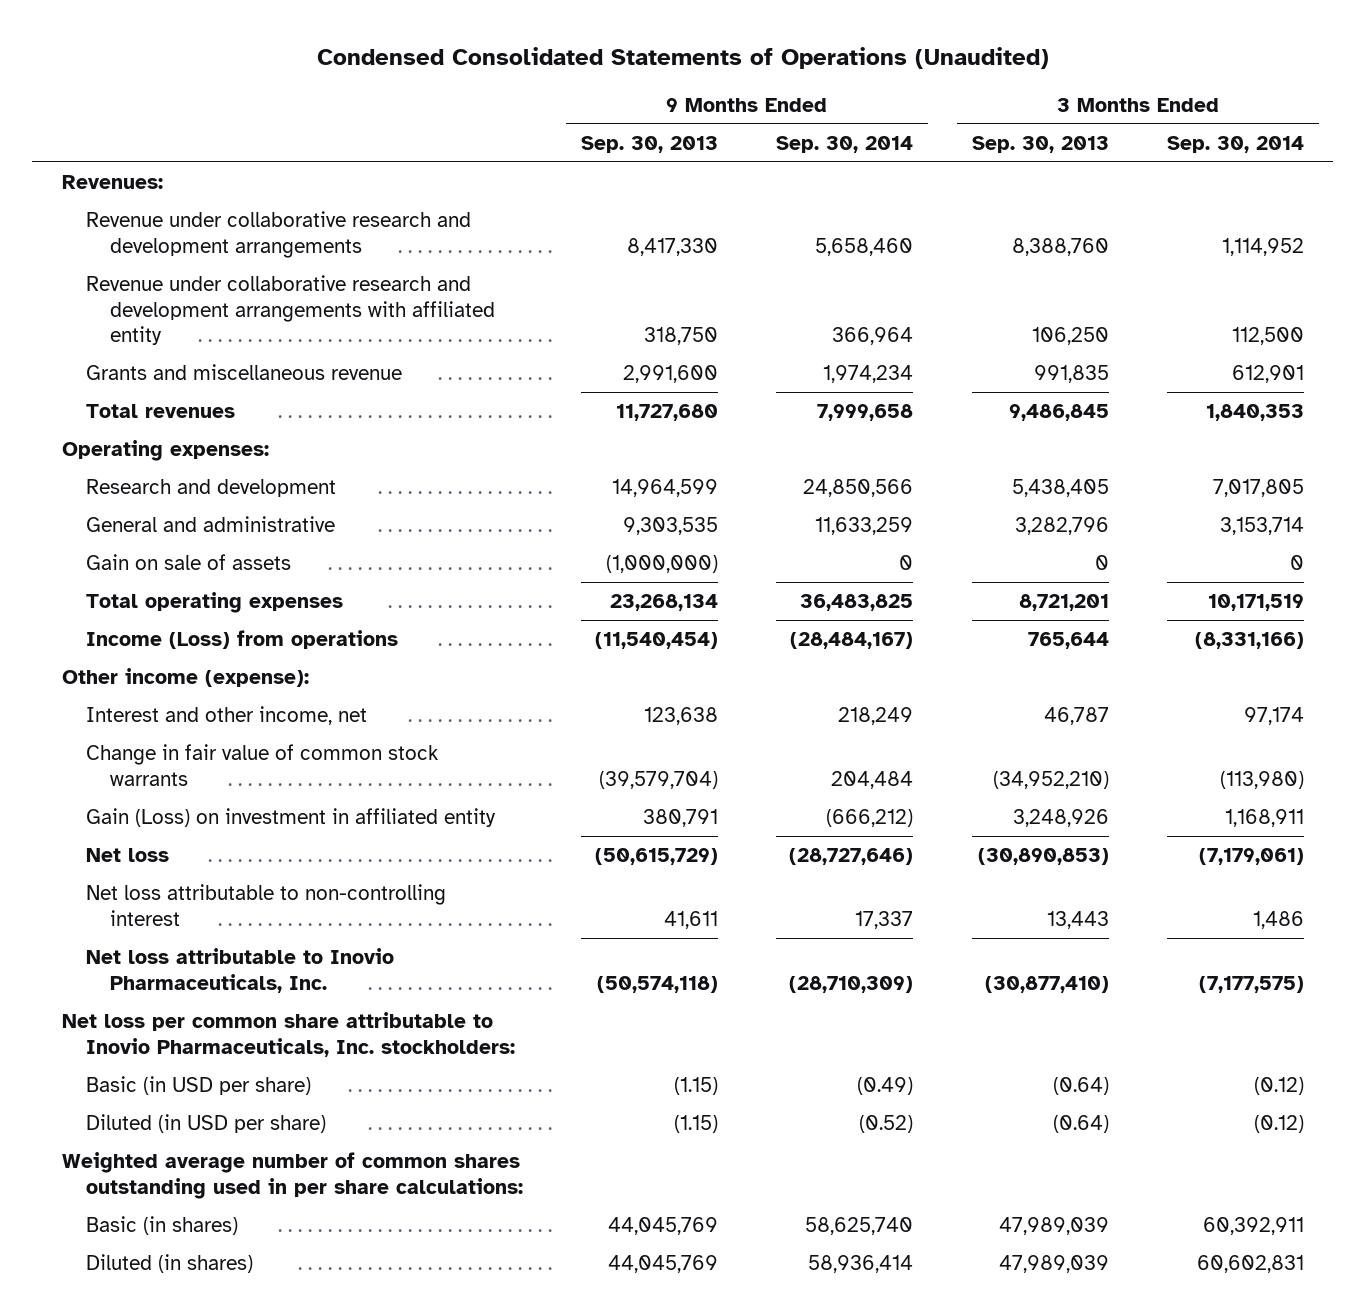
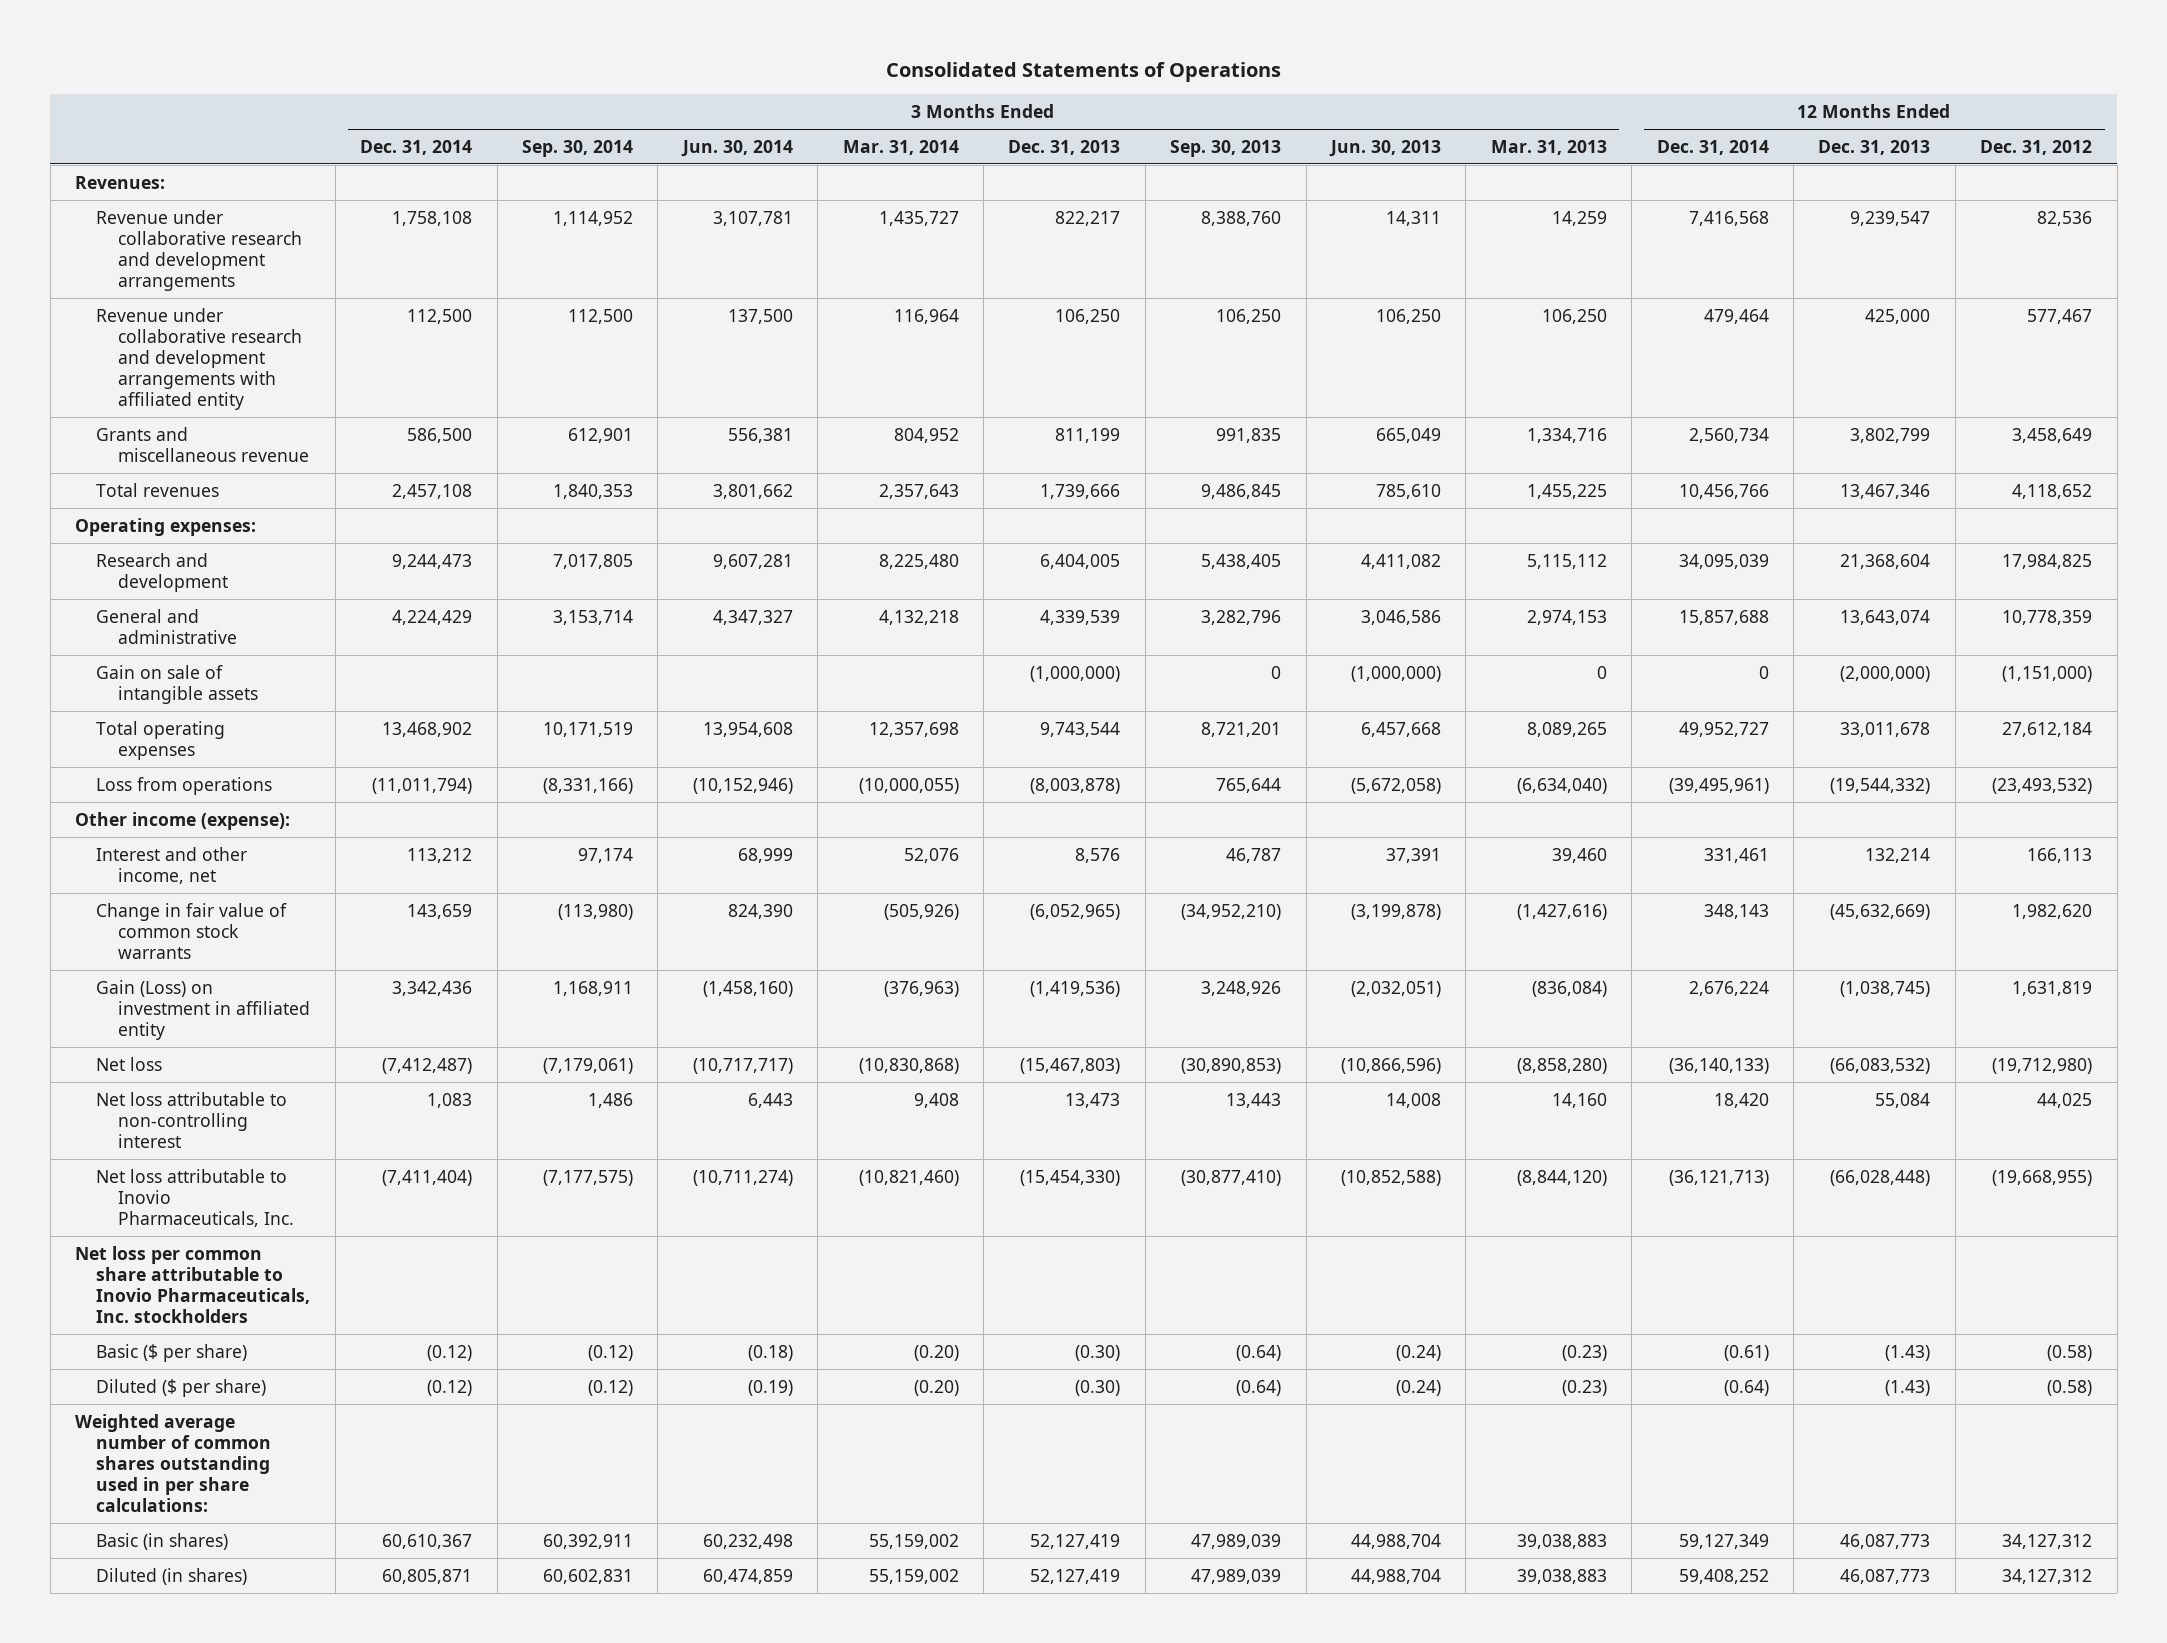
- Condensed Consolidated Statements of Operations (Unaudited)
+ Consolidated Statements of Operations
- | 9 Months Ended Sep. 30, 2013 | 9 Months Ended Sep. 30, 2014 | 3 Months Ended Sep. 30, 2013 | 3 Months Ended Sep. 30, 2014
+ | 3 Months Ended Dec. 31, 2014 | 3 Months Ended Sep. 30, 2014 | 3 Months Ended Jun. 30, 2014 | 3 Months Ended Mar. 31, 2014 | 3 Months Ended Dec. 31, 2013 | 3 Months Ended Sep. 30, 2013 | 3 Months Ended Jun. 30, 2013 | 3 Months Ended Mar. 31, 2013 | 12 Months Ended Dec. 31, 2014 | 12 Months Ended Dec. 31, 2013 | 12 Months Ended Dec. 31, 2012
- Gain on sale of assets | (1,000,000) | 0 | 0 | 0
+ Gain on sale of intangible assets | | | | | (1,000,000) | 0 | (1,000,000) | 0 | 0 | (2,000,000) | (1,151,000)
- Income (Loss) from operations | (11,540,454) | (28,484,167) | 765,644 | (8,331,166)
+ Loss from operations | (11,011,794) | (8,331,166) | (10,152,946) | (10,000,055) | (8,003,878) | 765,644 | (5,672,058) | (6,634,040) | (39,495,961) | (19,544,332) | (23,493,532)
- Net loss per common share attributable to Inovio Pharmaceuticals, Inc. stockholders:
- Basic (in USD per share) | (1.15) | (0.49) | (0.64) | (0.12)
- Diluted (in USD per share) | (1.15) | (0.52) | (0.64) | (0.12)
+ Net loss per common share attributable to Inovio Pharmaceuticals, Inc. stockholders
+ Basic ($ per share) | (0.12) | (0.12) | (0.18) | (0.20) | (0.30) | (0.64) | (0.24) | (0.23) | (0.61) | (1.43) | (0.58)
+ Diluted ($ per share) | (0.12) | (0.12) | (0.19) | (0.20) | (0.30) | (0.64) | (0.24) | (0.23) | (0.64) | (1.43) | (0.58)

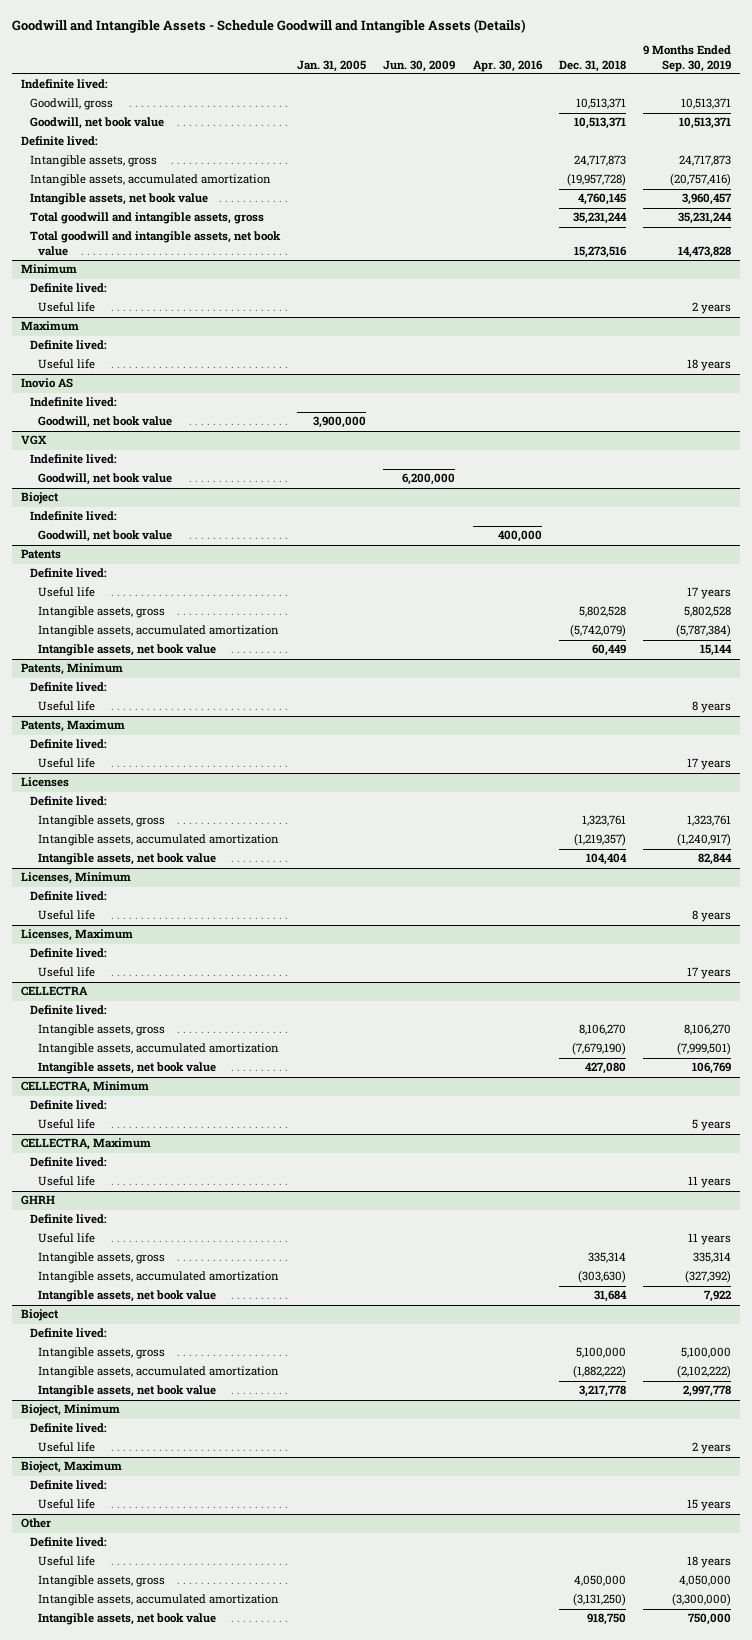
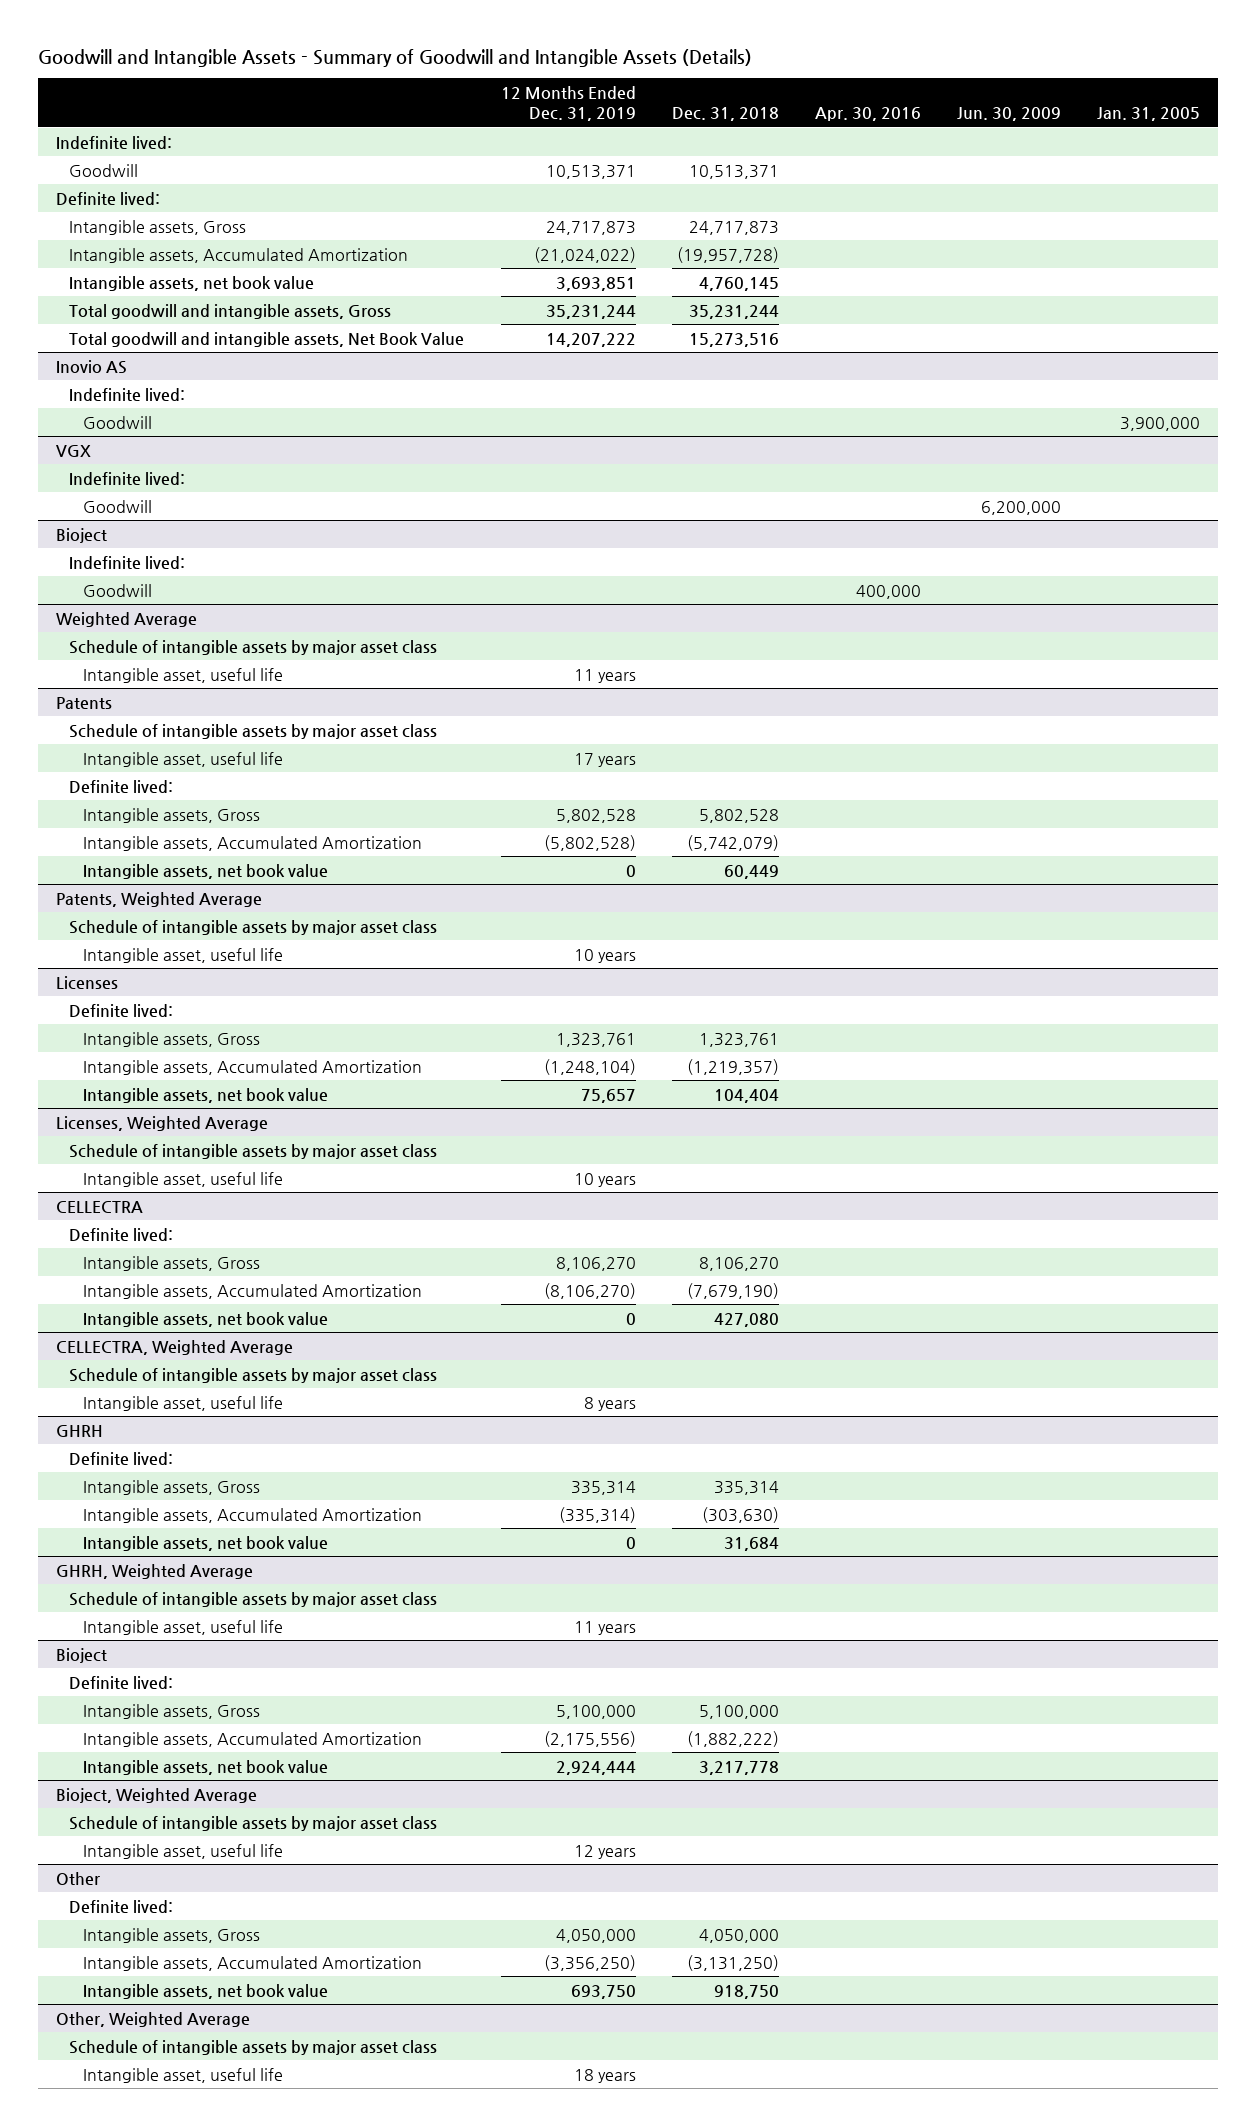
- Goodwill and Intangible Assets - Schedule Goodwill and Intangible Assets (Details)
+ Goodwill and Intangible Assets - Summary of Goodwill and Intangible Assets (Details)
- | Jan. 31, 2005 | Jun. 30, 2009 | Apr. 30, 2016 | Dec. 31, 2018 | 9 Months Ended Sep. 30, 2019
+ | 12 Months Ended Dec. 31, 2019 | Dec. 31, 2018 | Apr. 30, 2016 | Jun. 30, 2009 | Jan. 31, 2005
- Goodwill, gross | | | | 10,513,371 | 10,513,371
- Goodwill, net book value | | | | 10,513,371 | 10,513,371
+ Goodwill | 10,513,371 | 10,513,371 | | |
- Intangible assets, gross | | | | 24,717,873 | 24,717,873
- Intangible assets, accumulated amortization | | | | (19,957,728) | (20,757,416)
+ Intangible assets, Gross | 24,717,873 | 24,717,873 | | |
+ Intangible assets, Accumulated Amortization | (21,024,022) | (19,957,728) | | |
- Total goodwill and intangible assets, gross | | | | 35,231,244 | 35,231,244
- Total goodwill and intangible assets, net book value | | | | 15,273,516 | 14,473,828
- Minimum
- Definite lived:
- Useful life | | | | | 2 years
- Maximum
- Definite lived:
- Useful life | | | | | 18 years
+ Total goodwill and intangible assets, Gross | 35,231,244 | 35,231,244 | | |
+ Total goodwill and intangible assets, Net Book Value | 14,207,222 | 15,273,516 | | |
@ Inovio AS
- Goodwill, net book value | 3,900,000 | | | |
+ Goodwill | | | | | 3,900,000
@ VGX
- Goodwill, net book value | | 6,200,000 | | |
+ Goodwill | | | | 6,200,000 |
@ Bioject
- Goodwill, net book value | | | 400,000 | |
+ Goodwill | | | 400,000 | |
+ Weighted Average
+ Schedule of intangible assets by major asset class
+ Intangible asset, useful life | 11 years | | | |
@ Patents
+ Schedule of intangible assets by major asset class
+ Intangible asset, useful life | 17 years | | | |
- Useful life | | | | | 17 years
- Intangible assets, gross | | | | 5,802,528 | 5,802,528
- Intangible assets, accumulated amortization | | | | (5,742,079) | (5,787,384)
+ Intangible assets, Gross | 5,802,528 | 5,802,528 | | |
+ Intangible assets, Accumulated Amortization | (5,802,528) | (5,742,079) | | |
- Patents, Minimum
- Definite lived:
- Useful life | | | | | 8 years
- Patents, Maximum
- Definite lived:
- Useful life | | | | | 17 years
+ Patents, Weighted Average
+ Schedule of intangible assets by major asset class
+ Intangible asset, useful life | 10 years | | | |
@ Licenses
- Intangible assets, gross | | | | 1,323,761 | 1,323,761
- Intangible assets, accumulated amortization | | | | (1,219,357) | (1,240,917)
+ Intangible assets, Gross | 1,323,761 | 1,323,761 | | |
+ Intangible assets, Accumulated Amortization | (1,248,104) | (1,219,357) | | |
- Licenses, Minimum
- Definite lived:
- Useful life | | | | | 8 years
- Licenses, Maximum
- Definite lived:
- Useful life | | | | | 17 years
+ Licenses, Weighted Average
+ Schedule of intangible assets by major asset class
+ Intangible asset, useful life | 10 years | | | |
@ CELLECTRA
- Intangible assets, gross | | | | 8,106,270 | 8,106,270
- Intangible assets, accumulated amortization | | | | (7,679,190) | (7,999,501)
+ Intangible assets, Gross | 8,106,270 | 8,106,270 | | |
+ Intangible assets, Accumulated Amortization | (8,106,270) | (7,679,190) | | |
- CELLECTRA, Minimum
- Definite lived:
- Useful life | | | | | 5 years
- CELLECTRA, Maximum
- Definite lived:
- Useful life | | | | | 11 years
+ CELLECTRA, Weighted Average
+ Schedule of intangible assets by major asset class
+ Intangible asset, useful life | 8 years | | | |
@ GHRH
- Useful life | | | | | 11 years
- Intangible assets, gross | | | | 335,314 | 335,314
- Intangible assets, accumulated amortization | | | | (303,630) | (327,392)
+ Intangible assets, Gross | 335,314 | 335,314 | | |
+ Intangible assets, Accumulated Amortization | (335,314) | (303,630) | | |
+ GHRH, Weighted Average
+ Schedule of intangible assets by major asset class
+ Intangible asset, useful life | 11 years | | | |
@ Bioject
- Intangible assets, gross | | | | 5,100,000 | 5,100,000
- Intangible assets, accumulated amortization | | | | (1,882,222) | (2,102,222)
+ Intangible assets, Gross | 5,100,000 | 5,100,000 | | |
+ Intangible assets, Accumulated Amortization | (2,175,556) | (1,882,222) | | |
- Bioject, Minimum
- Definite lived:
- Useful life | | | | | 2 years
- Bioject, Maximum
- Definite lived:
- Useful life | | | | | 15 years
+ Bioject, Weighted Average
+ Schedule of intangible assets by major asset class
+ Intangible asset, useful life | 12 years | | | |
@ Other
- Useful life | | | | | 18 years
- Intangible assets, gross | | | | 4,050,000 | 4,050,000
- Intangible assets, accumulated amortization | | | | (3,131,250) | (3,300,000)
+ Intangible assets, Gross | 4,050,000 | 4,050,000 | | |
+ Intangible assets, Accumulated Amortization | (3,356,250) | (3,131,250) | | |
+ Other, Weighted Average
+ Schedule of intangible assets by major asset class
+ Intangible asset, useful life | 18 years | | | |

